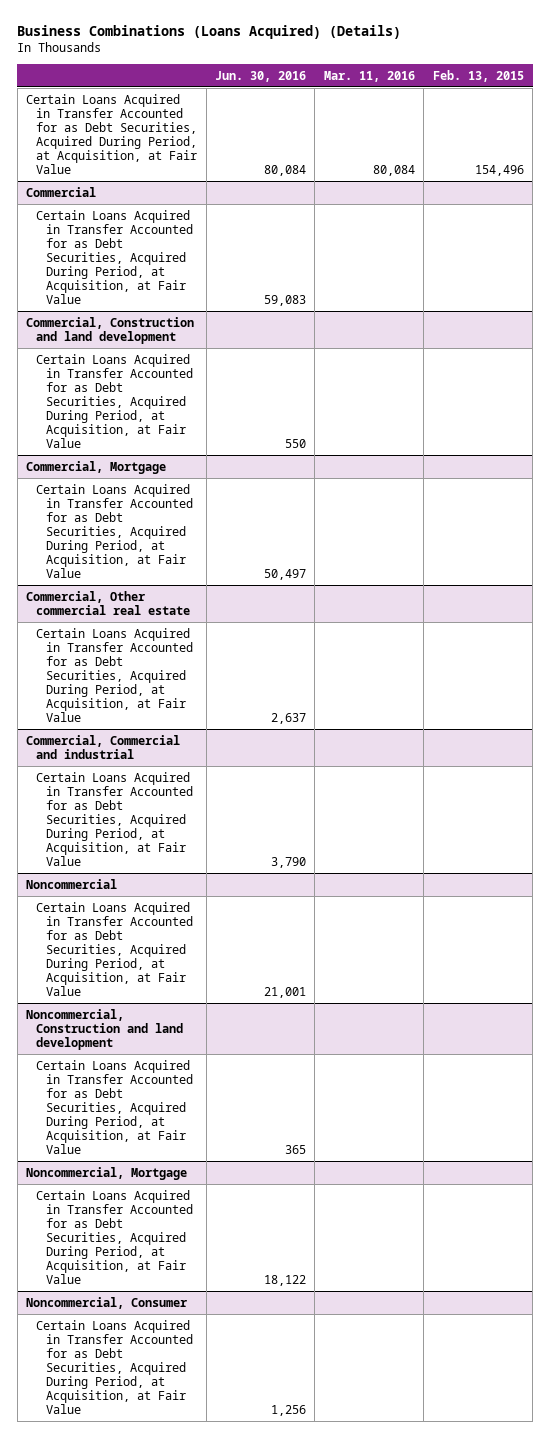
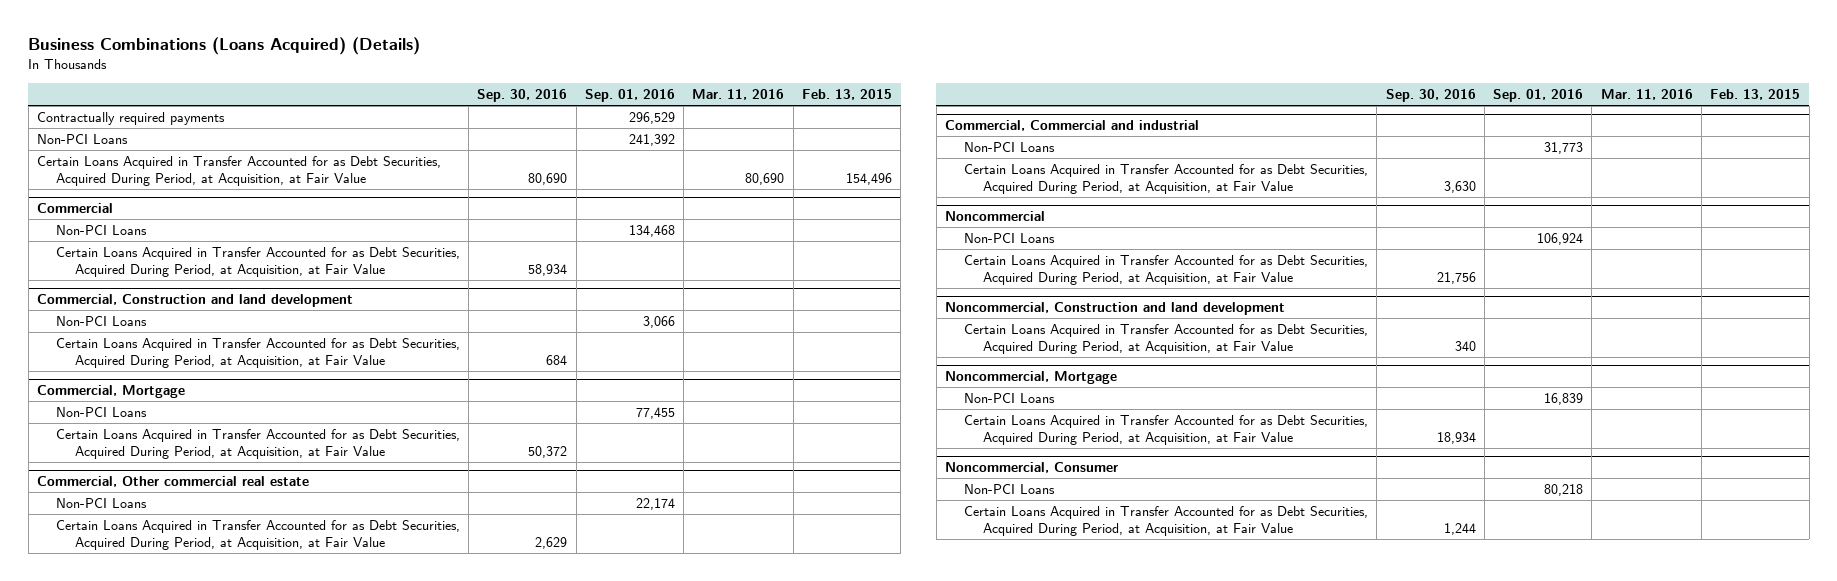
- | Jun. 30, 2016 | Mar. 11, 2016 | Feb. 13, 2015
+ | Sep. 30, 2016 | Sep. 01, 2016 | Mar. 11, 2016 | Feb. 13, 2015
- Certain Loans Acquired in Transfer Accounted for as Debt Securities, Acquired During Period, at Acquisition, at Fair Value | 80,084 | 80,084 | 154,496
+ Contractually required payments | | 296,529 | |
+ Non-PCI Loans | | 241,392 | |
+ Certain Loans Acquired in Transfer Accounted for as Debt Securities, Acquired During Period, at Acquisition, at Fair Value | 80,690 | | 80,690 | 154,496
@ Commercial
+ Non-PCI Loans | | 134,468 | |
@ Commercial, Construction and land development
+ Non-PCI Loans | | 3,066 | |
@ Commercial, Mortgage
+ Non-PCI Loans | | 77,455 | |
@ Commercial, Other commercial real estate
+ Non-PCI Loans | | 22,174 | |
@ Commercial, Commercial and industrial
+ Non-PCI Loans | | 31,773 | |
@ Noncommercial
+ Non-PCI Loans | | 106,924 | |
@ Noncommercial, Mortgage
+ Non-PCI Loans | | 16,839 | |
@ Noncommercial, Consumer
+ Non-PCI Loans | | 80,218 | |

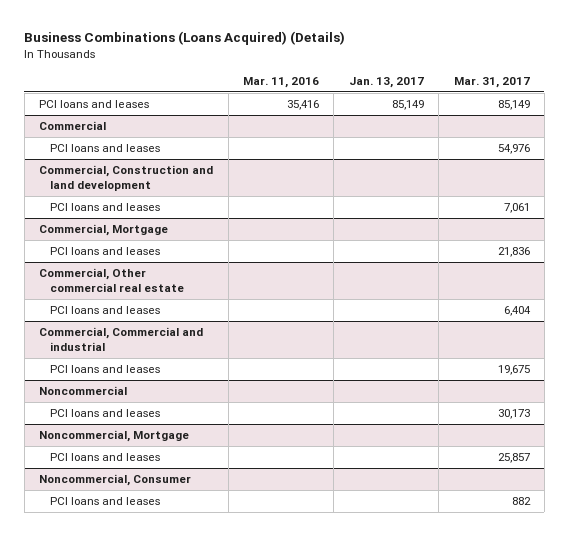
- | Sep. 30, 2016 | Sep. 01, 2016 | Mar. 11, 2016 | Feb. 13, 2015
+ | Mar. 11, 2016 | Jan. 13, 2017 | Mar. 31, 2017
- Contractually required payments | | 296,529 | |
- Non-PCI Loans | | 241,392 | |
- Certain Loans Acquired in Transfer Accounted for as Debt Securities, Acquired During Period, at Acquisition, at Fair Value | 80,690 | | 80,690 | 154,496
+ PCI loans and leases | 35,416 | 85,149 | 85,149
@ Commercial
- Non-PCI Loans | | 134,468 | |
- Certain Loans Acquired in Transfer Accounted for as Debt Securities, Acquired During Period, at Acquisition, at Fair Value | 58,934 | | |
+ PCI loans and leases | | | 54,976
@ Commercial, Construction and land development
- Non-PCI Loans | | 3,066 | |
- Certain Loans Acquired in Transfer Accounted for as Debt Securities, Acquired During Period, at Acquisition, at Fair Value | 684 | | |
+ PCI loans and leases | | | 7,061
@ Commercial, Mortgage
- Non-PCI Loans | | 77,455 | |
- Certain Loans Acquired in Transfer Accounted for as Debt Securities, Acquired During Period, at Acquisition, at Fair Value | 50,372 | | |
+ PCI loans and leases | | | 21,836
@ Commercial, Other commercial real estate
- Non-PCI Loans | | 22,174 | |
- Certain Loans Acquired in Transfer Accounted for as Debt Securities, Acquired During Period, at Acquisition, at Fair Value | 2,629 | | |
+ PCI loans and leases | | | 6,404
@ Commercial, Commercial and industrial
- Non-PCI Loans | | 31,773 | |
- Certain Loans Acquired in Transfer Accounted for as Debt Securities, Acquired During Period, at Acquisition, at Fair Value | 3,630 | | |
+ PCI loans and leases | | | 19,675
@ Noncommercial
- Non-PCI Loans | | 106,924 | |
- Certain Loans Acquired in Transfer Accounted for as Debt Securities, Acquired During Period, at Acquisition, at Fair Value | 21,756 | | |
- Noncommercial, Construction and land development
- Certain Loans Acquired in Transfer Accounted for as Debt Securities, Acquired During Period, at Acquisition, at Fair Value | 340 | | |
@ Noncommercial
+ PCI loans and leases | | | 30,173
@ Noncommercial, Mortgage
- Non-PCI Loans | | 16,839 | |
- Certain Loans Acquired in Transfer Accounted for as Debt Securities, Acquired During Period, at Acquisition, at Fair Value | 18,934 | | |
+ PCI loans and leases | | | 25,857
@ Noncommercial, Consumer
- Non-PCI Loans | | 80,218 | |
- Certain Loans Acquired in Transfer Accounted for as Debt Securities, Acquired During Period, at Acquisition, at Fair Value | 1,244 | | |
+ PCI loans and leases | | | 882

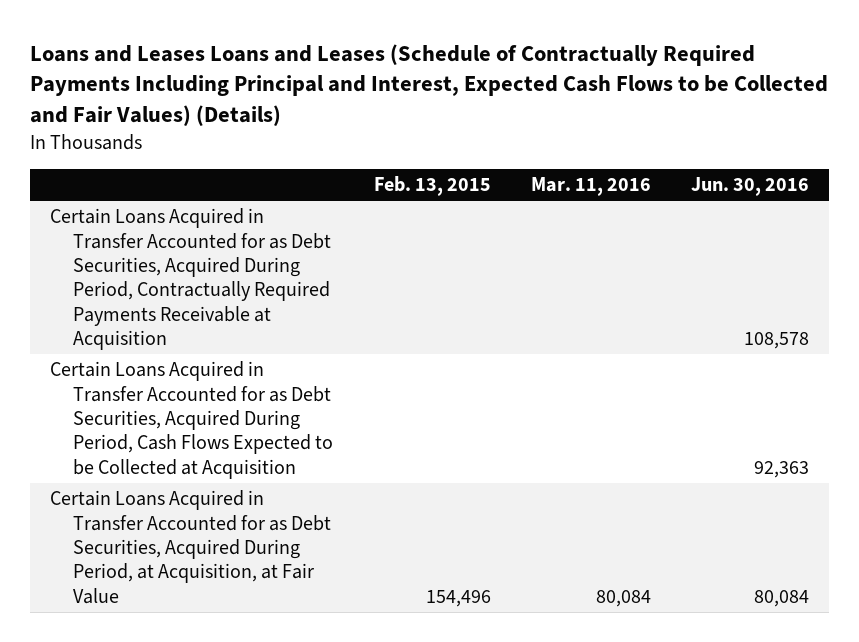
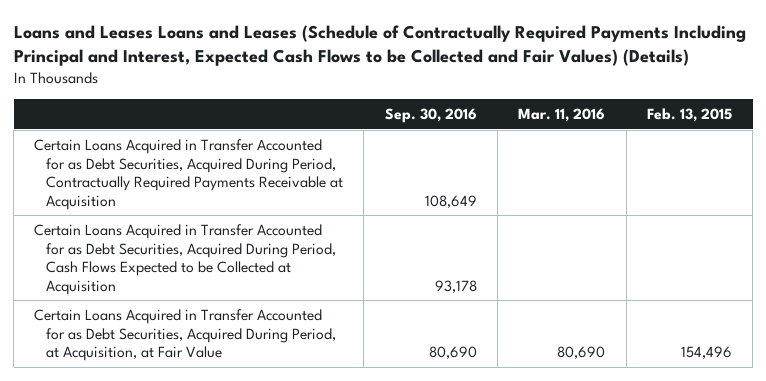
- | Feb. 13, 2015 | Mar. 11, 2016 | Jun. 30, 2016
+ | Sep. 30, 2016 | Mar. 11, 2016 | Feb. 13, 2015
- Certain Loans Acquired in Transfer Accounted for as Debt Securities, Acquired During Period, at Acquisition, at Fair Value | 154,496 | 80,084 | 80,084
+ Certain Loans Acquired in Transfer Accounted for as Debt Securities, Acquired During Period, at Acquisition, at Fair Value | 80,690 | 80,690 | 154,496

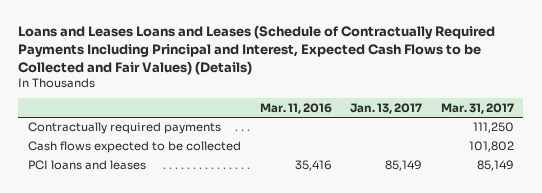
- | Sep. 30, 2016 | Mar. 11, 2016 | Feb. 13, 2015
+ | Mar. 11, 2016 | Jan. 13, 2017 | Mar. 31, 2017
- Certain Loans Acquired in Transfer Accounted for as Debt Securities, Acquired During Period, Contractually Required Payments Receivable at Acquisition | 108,649 | |
- Certain Loans Acquired in Transfer Accounted for as Debt Securities, Acquired During Period, Cash Flows Expected to be Collected at Acquisition | 93,178 | |
- Certain Loans Acquired in Transfer Accounted for as Debt Securities, Acquired During Period, at Acquisition, at Fair Value | 80,690 | 80,690 | 154,496
+ Contractually required payments | | | 111,250
+ Cash flows expected to be collected | | | 101,802
+ PCI loans and leases | 35,416 | 85,149 | 85,149

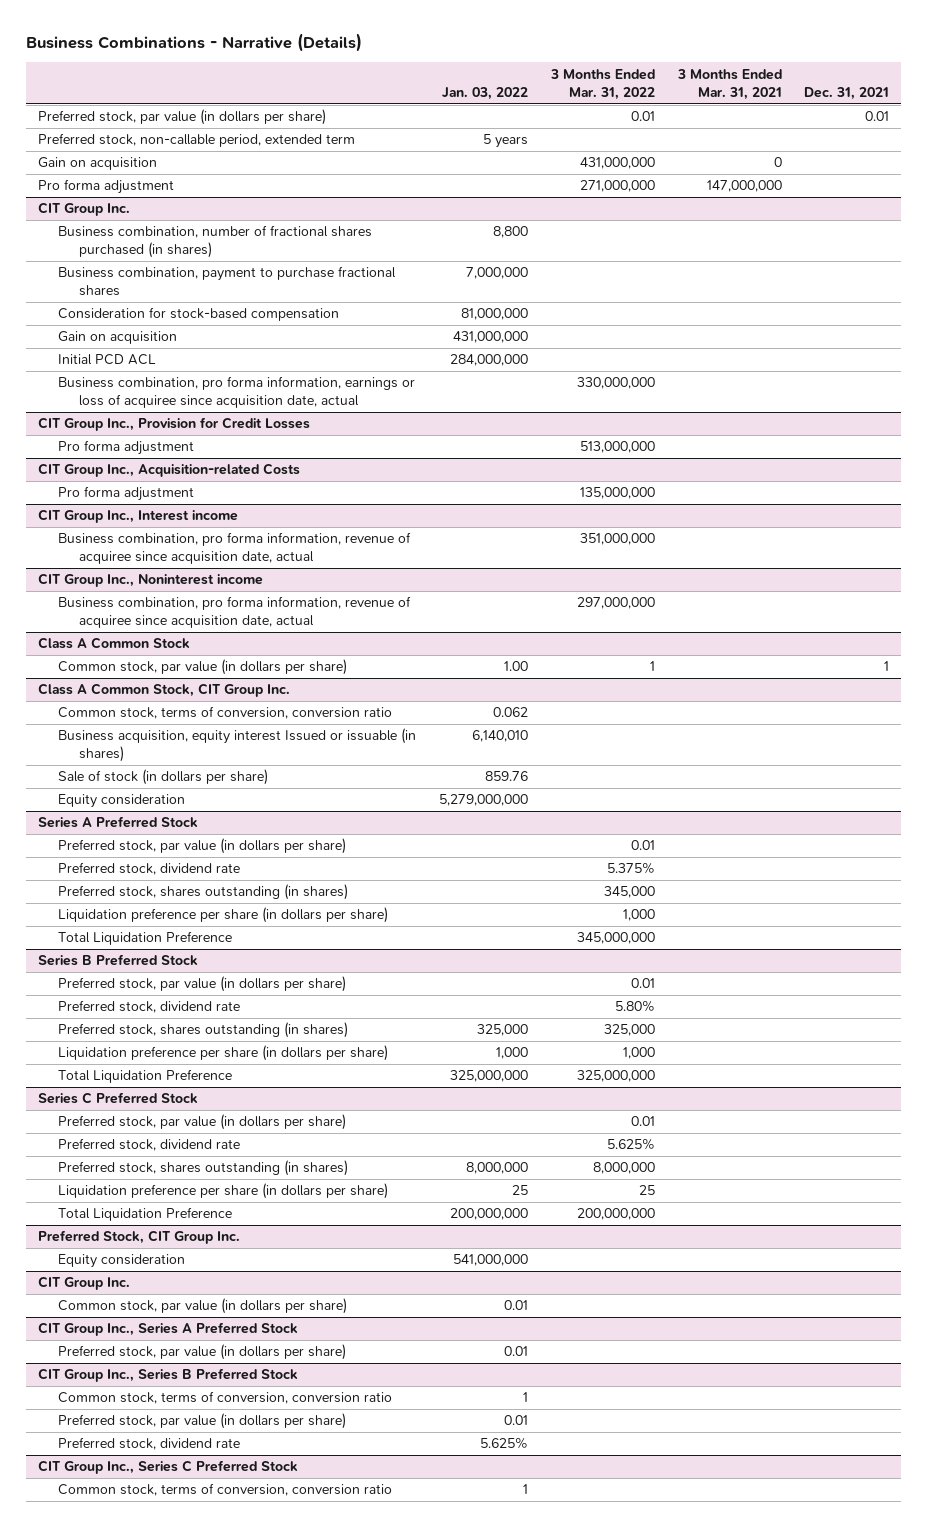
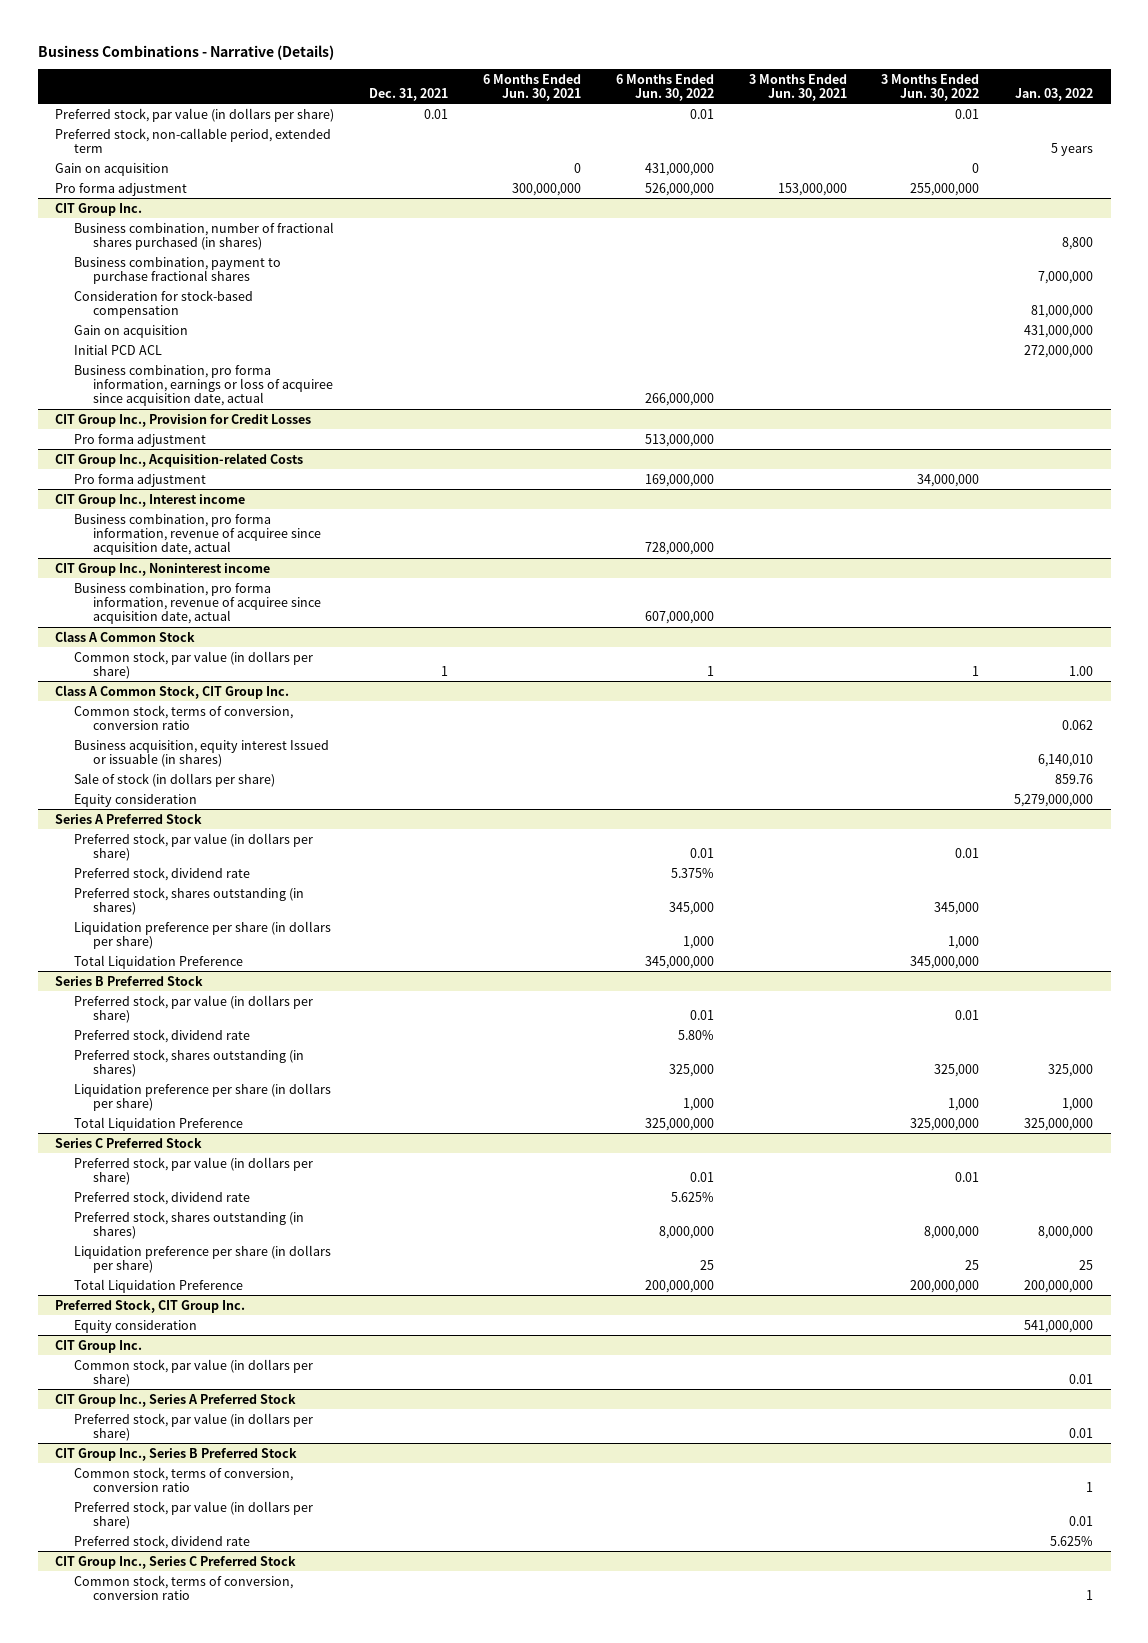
- | Jan. 03, 2022 | 3 Months Ended Mar. 31, 2022 | 3 Months Ended Mar. 31, 2021 | Dec. 31, 2021
+ | Dec. 31, 2021 | 6 Months Ended Jun. 30, 2021 | 6 Months Ended Jun. 30, 2022 | 3 Months Ended Jun. 30, 2021 | 3 Months Ended Jun. 30, 2022 | Jan. 03, 2022
@ CIT Group Inc.
- Initial PCD ACL | 284,000,000 | | |
+ Initial PCD ACL | | | | | | 272,000,000

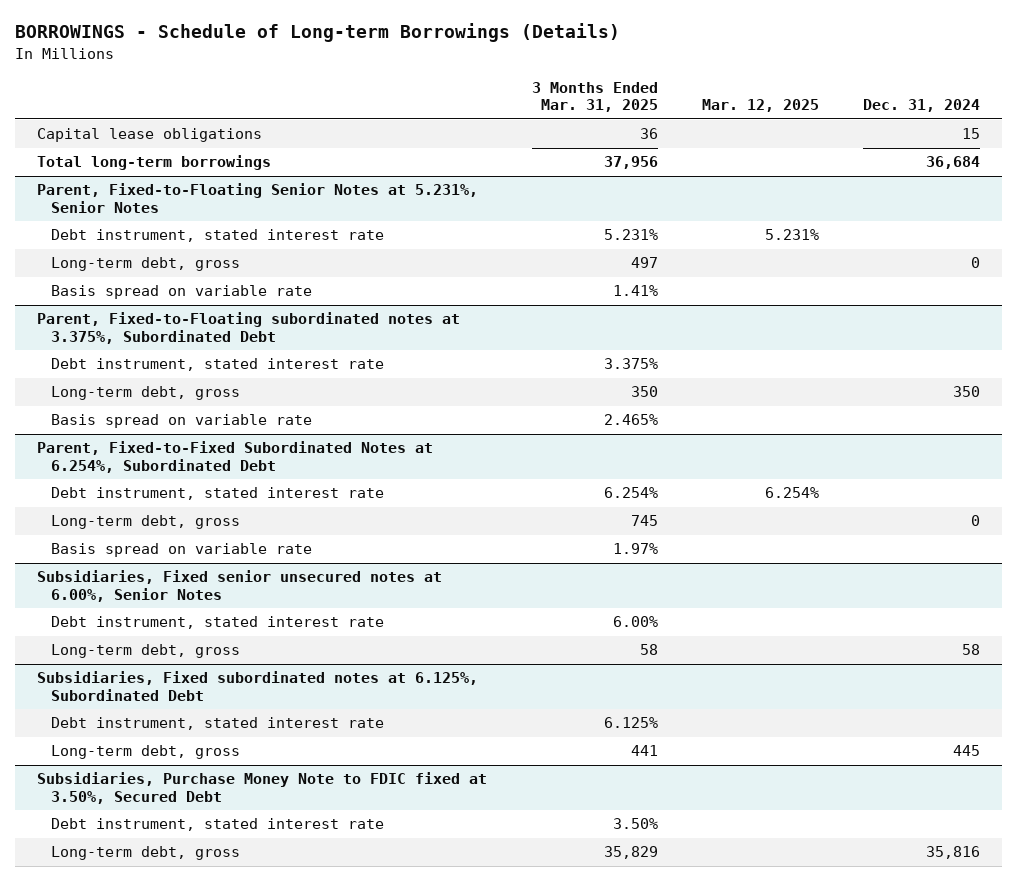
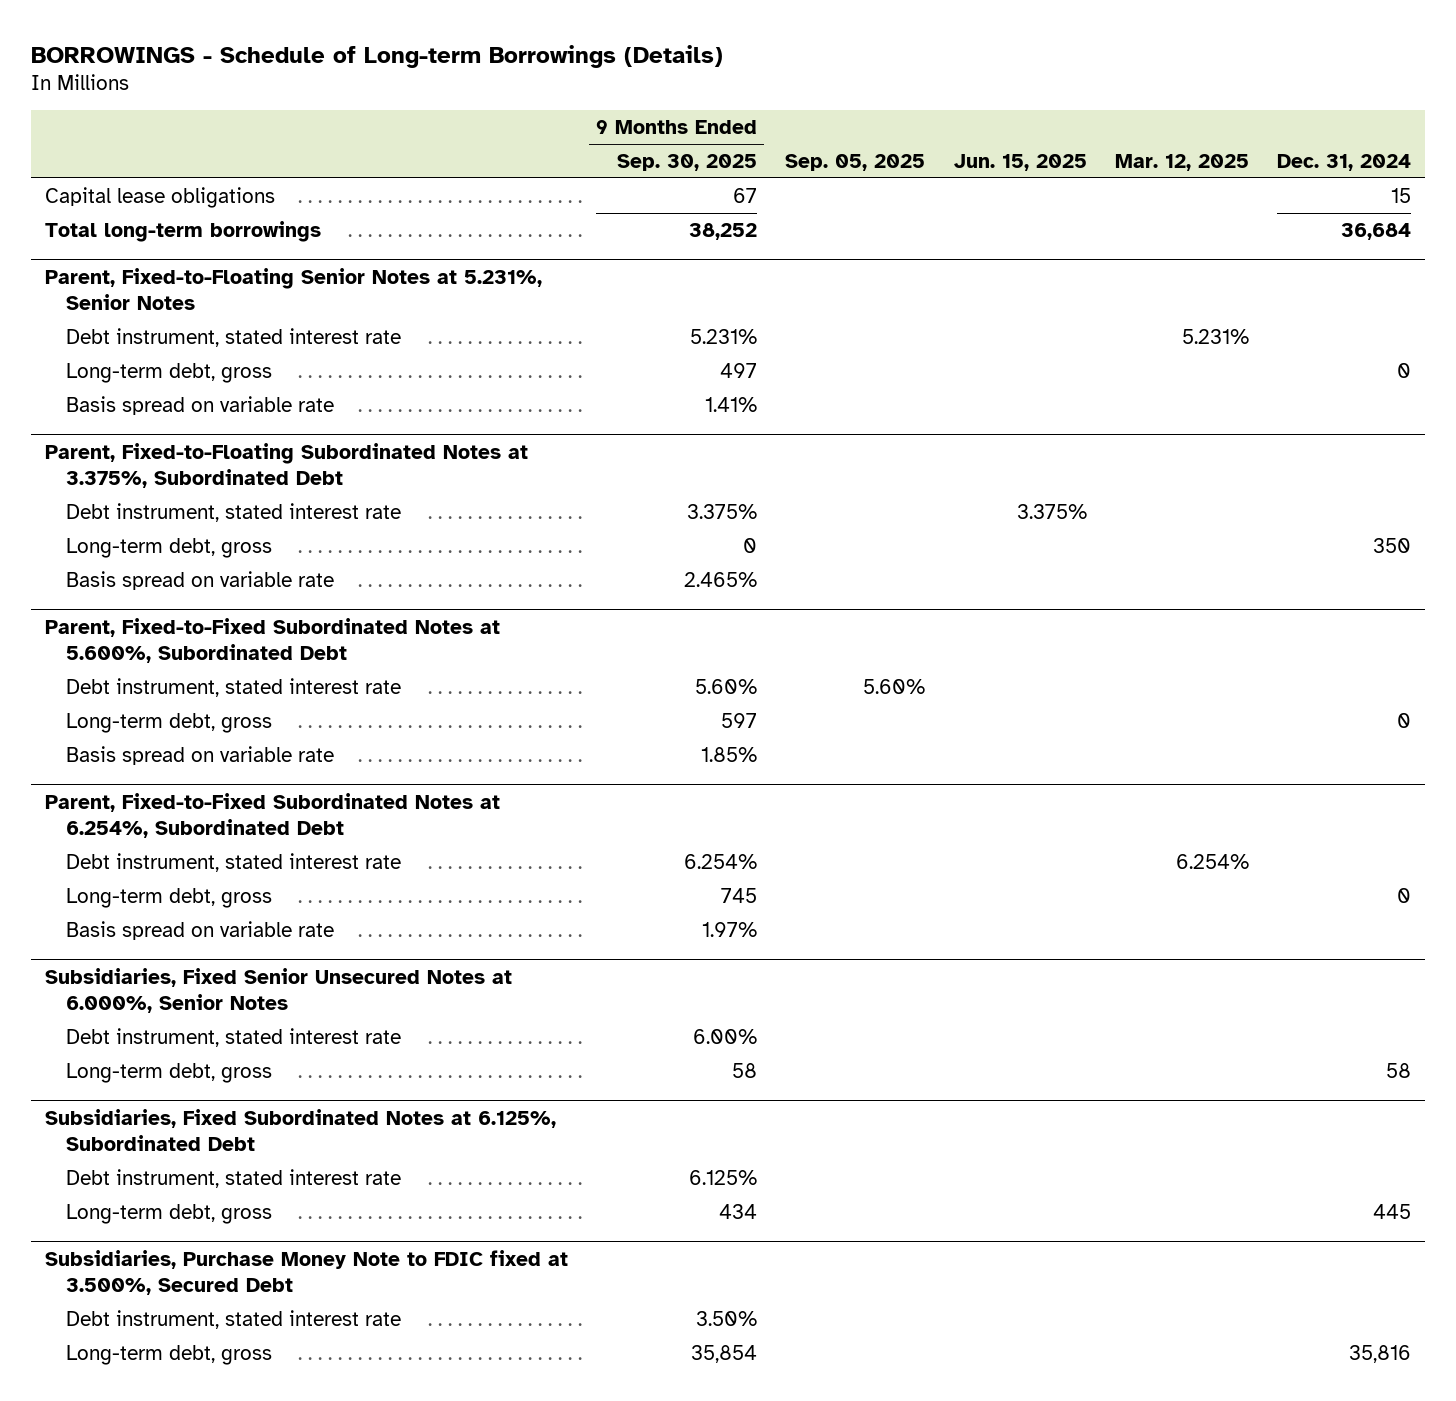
- | 3 Months Ended Mar. 31, 2025 | Mar. 12, 2025 | Dec. 31, 2024
+ | 9 Months Ended Sep. 30, 2025 | Sep. 05, 2025 | Jun. 15, 2025 | Mar. 12, 2025 | Dec. 31, 2024
- Parent, Fixed-to-Floating subordinated notes at 3.375%, Subordinated Debt
+ Parent, Fixed-to-Floating Subordinated Notes at 3.375%, Subordinated Debt
+ Parent, Fixed-to-Fixed Subordinated Notes at 5.600%, Subordinated Debt
+ Debt instrument, stated interest rate | 5.60% | 5.60% | | |
+ Long-term debt, gross | 597 | | | | 0
+ Basis spread on variable rate | 1.85% | | | |
- Subsidiaries, Fixed senior unsecured notes at 6.00%, Senior Notes
+ Subsidiaries, Fixed Senior Unsecured Notes at 6.000%, Senior Notes
- Subsidiaries, Fixed subordinated notes at 6.125%, Subordinated Debt
+ Subsidiaries, Fixed Subordinated Notes at 6.125%, Subordinated Debt
- Subsidiaries, Purchase Money Note to FDIC fixed at 3.50%, Secured Debt
+ Subsidiaries, Purchase Money Note to FDIC fixed at 3.500%, Secured Debt

